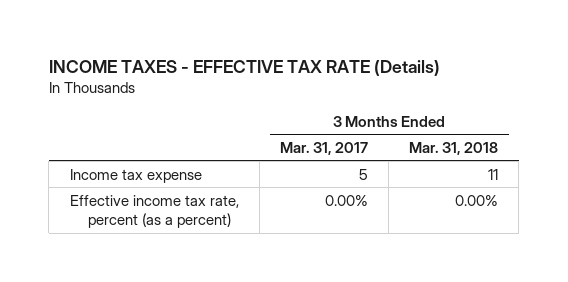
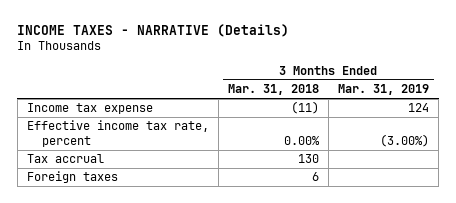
- INCOME TAXES - EFFECTIVE TAX RATE (Details)
+ INCOME TAXES - NARRATIVE (Details)
- | 3 Months Ended Mar. 31, 2017 | 3 Months Ended Mar. 31, 2018
+ | 3 Months Ended Mar. 31, 2018 | 3 Months Ended Mar. 31, 2019
- Income tax expense | 5 | 11
- Effective income tax rate, percent (as a percent) | 0.00% | 0.00%
+ Income tax expense | (11) | 124
+ Effective income tax rate, percent | 0.00% | (3.00%)
+ Tax accrual | 130 |
+ Foreign taxes | 6 |

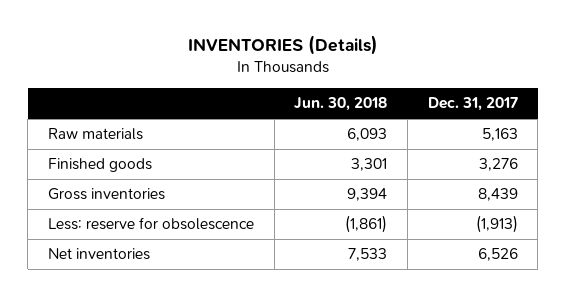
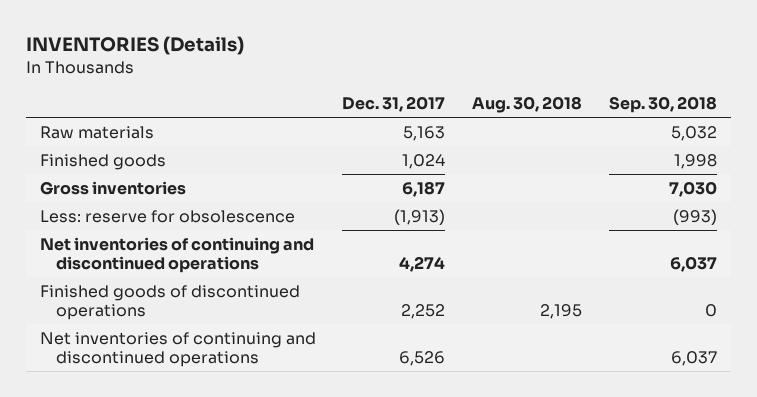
- | Jun. 30, 2018 | Dec. 31, 2017
+ | Dec. 31, 2017 | Aug. 30, 2018 | Sep. 30, 2018
- Finished goods | 3,301 | 3,276
- Gross inventories | 9,394 | 8,439
+ Finished goods | 1,024 | | 1,998
+ Gross inventories | 6,187 | | 7,030
- Net inventories | 7,533 | 6,526
+ Net inventories of continuing and discontinued operations | 4,274 | | 6,037
+ Finished goods of discontinued operations | 2,252 | 2,195 | 0
+ Net inventories of continuing and discontinued operations | 6,526 | | 6,037

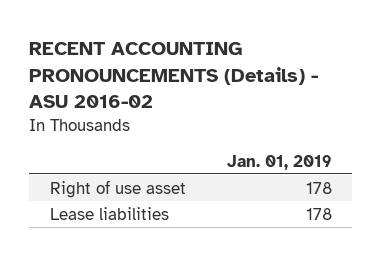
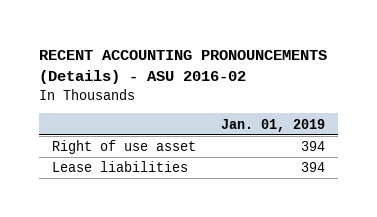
- Right of use asset | 178
- Lease liabilities | 178
+ Right of use asset | 394
+ Lease liabilities | 394

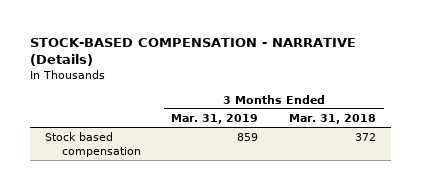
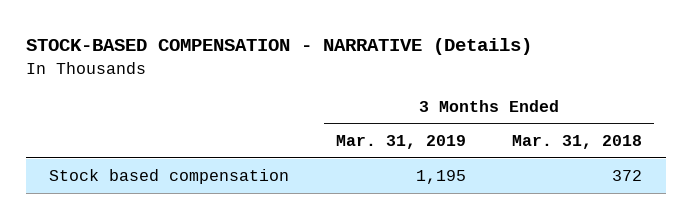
- Stock based compensation | 859 | 372
+ Stock based compensation | 1,195 | 372

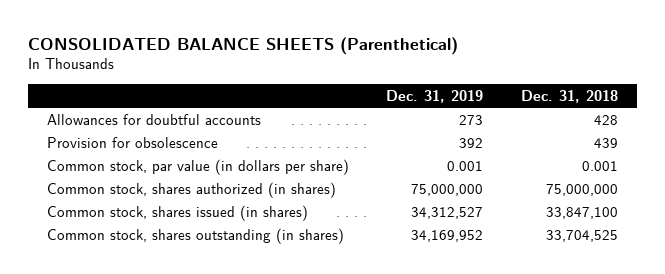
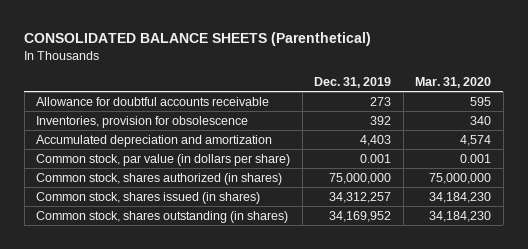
- | Dec. 31, 2019 | Dec. 31, 2018
+ | Dec. 31, 2019 | Mar. 31, 2020
- Allowances for doubtful accounts | 273 | 428
- Provision for obsolescence | 392 | 439
+ Allowance for doubtful accounts receivable | 273 | 595
+ Inventories, provision for obsolescence | 392 | 340
+ Accumulated depreciation and amortization | 4,403 | 4,574
- Common stock, shares issued (in shares) | 34,312,527 | 33,847,100
+ Common stock, shares issued (in shares) | 34,312,257 | 34,184,230

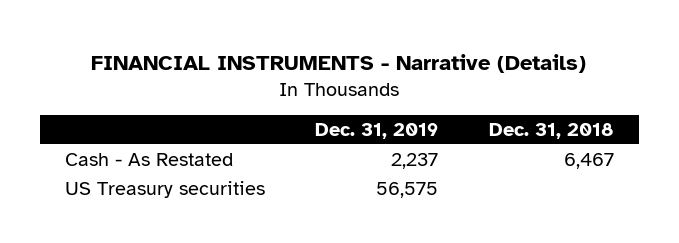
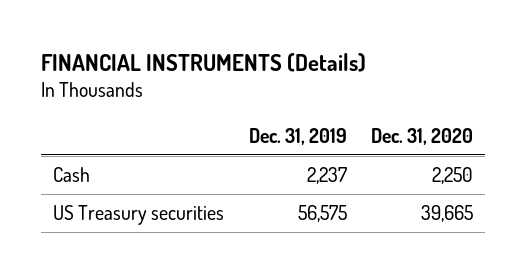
- FINANCIAL INSTRUMENTS - Narrative (Details)
+ FINANCIAL INSTRUMENTS (Details)
- | Dec. 31, 2019 | Dec. 31, 2018
+ | Dec. 31, 2019 | Dec. 31, 2020
- Cash - As Restated | 2,237 | 6,467
+ Cash | 2,237 | 2,250

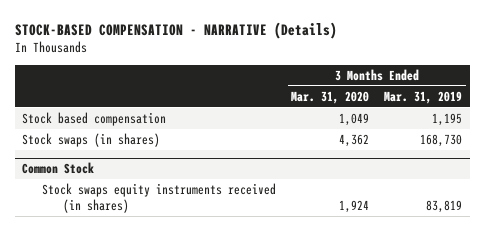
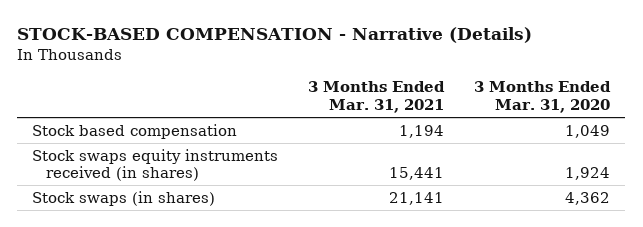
- STOCK-BASED COMPENSATION - NARRATIVE (Details)
+ STOCK-BASED COMPENSATION - Narrative (Details)
- | 3 Months Ended Mar. 31, 2020 | 3 Months Ended Mar. 31, 2019
+ | 3 Months Ended Mar. 31, 2021 | 3 Months Ended Mar. 31, 2020
- Common Stock
moved down: Stock swaps (in shares) | 21,141 | 4,362

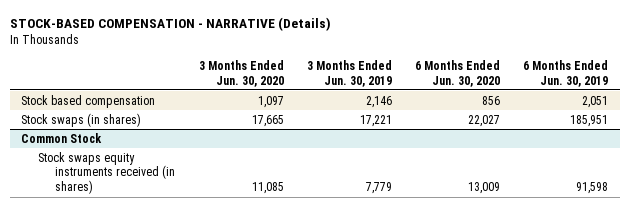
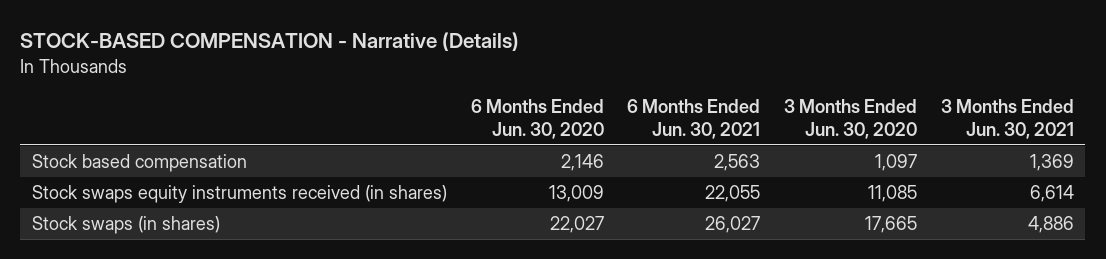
- STOCK-BASED COMPENSATION - NARRATIVE (Details)
+ STOCK-BASED COMPENSATION - Narrative (Details)
- | 3 Months Ended Jun. 30, 2020 | 3 Months Ended Jun. 30, 2019 | 6 Months Ended Jun. 30, 2020 | 6 Months Ended Jun. 30, 2019
+ | 6 Months Ended Jun. 30, 2020 | 6 Months Ended Jun. 30, 2021 | 3 Months Ended Jun. 30, 2020 | 3 Months Ended Jun. 30, 2021
- Stock based compensation | 1,097 | 2,146 | 856 | 2,051
- Common Stock
+ Stock based compensation | 2,146 | 2,563 | 1,097 | 1,369
moved down: Stock swaps (in shares) | 22,027 | 26,027 | 17,665 | 4,886

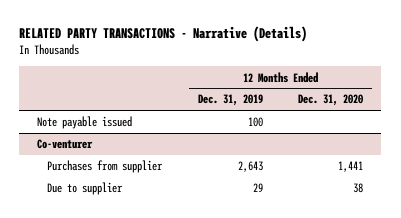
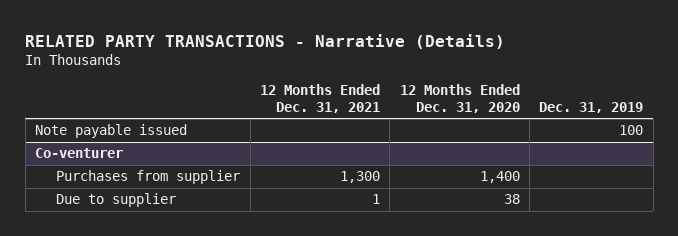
- | 12 Months Ended Dec. 31, 2019 | 12 Months Ended Dec. 31, 2020
+ | 12 Months Ended Dec. 31, 2021 | 12 Months Ended Dec. 31, 2020 | Dec. 31, 2019
@ Co-venturer
- Purchases from supplier | 2,643 | 1,441
+ Purchases from supplier | 1,300 | 1,400 |

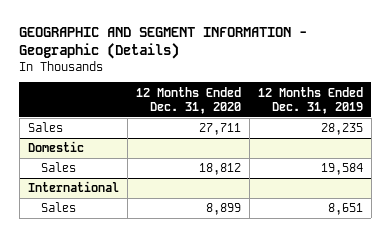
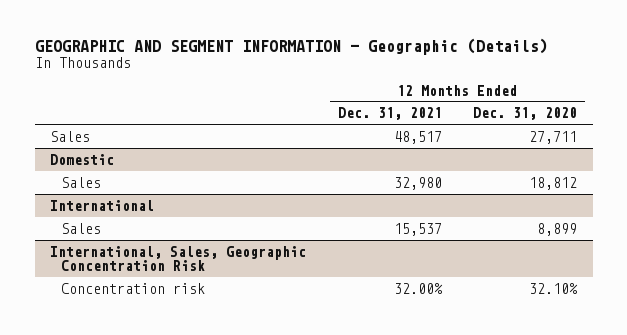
- | 12 Months Ended Dec. 31, 2020 | 12 Months Ended Dec. 31, 2019
+ | 12 Months Ended Dec. 31, 2021 | 12 Months Ended Dec. 31, 2020
+ International, Sales, Geographic Concentration Risk
+ Concentration risk | 32.00% | 32.10%

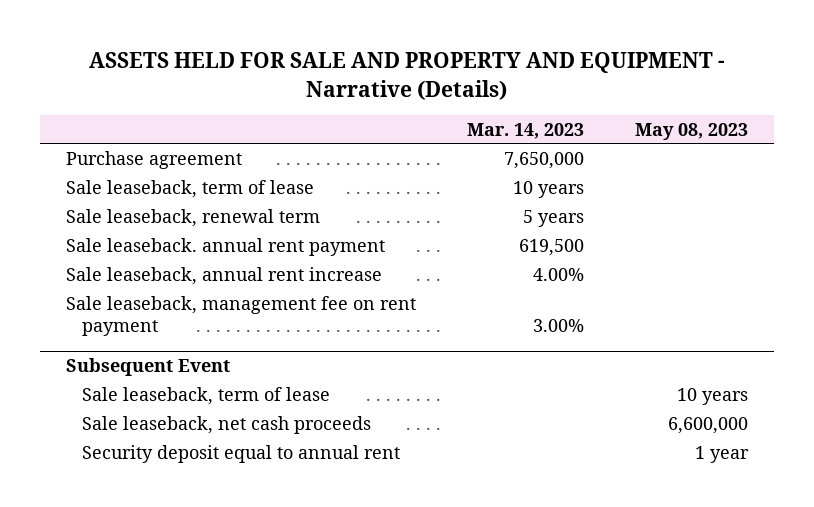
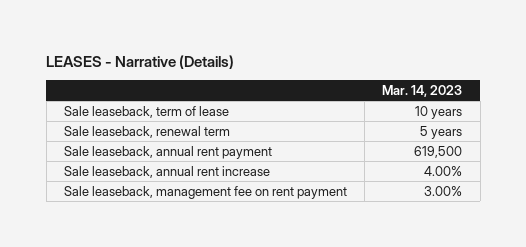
- ASSETS HELD FOR SALE AND PROPERTY AND EQUIPMENT - Narrative (Details)
+ LEASES - Narrative (Details)
- | Mar. 14, 2023 | May 08, 2023
+ | Mar. 14, 2023
- Purchase agreement | 7,650,000 |
- Sale leaseback. annual rent payment | 619,500 |
+ Sale leaseback, annual rent payment | 619,500
- Subsequent Event
- Sale leaseback, term of lease | | 10 years
- Sale leaseback, net cash proceeds | | 6,600,000
- Security deposit equal to annual rent | | 1 year

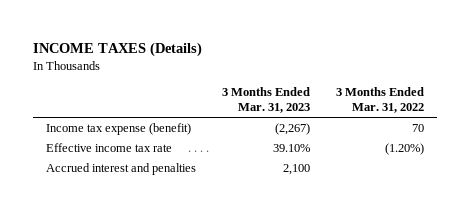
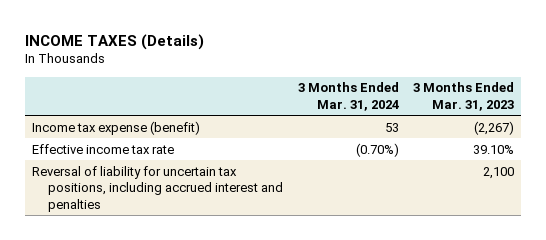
- | 3 Months Ended Mar. 31, 2023 | 3 Months Ended Mar. 31, 2022
+ | 3 Months Ended Mar. 31, 2024 | 3 Months Ended Mar. 31, 2023
- Accrued interest and penalties | 2,100 |
+ Reversal of liability for uncertain tax positions, including accrued interest and penalties | | 2,100

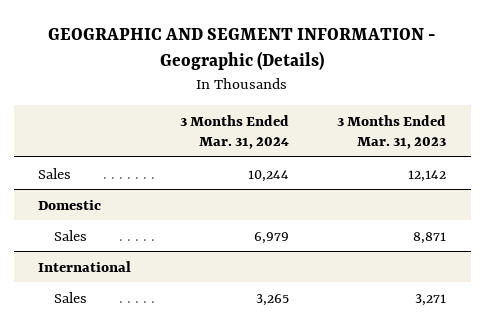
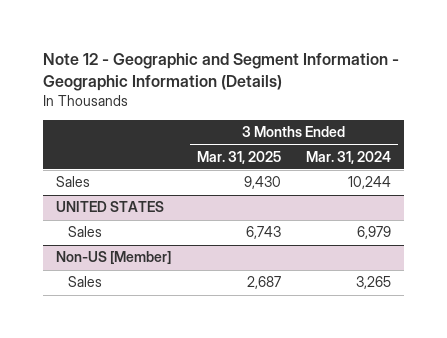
- GEOGRAPHIC AND SEGMENT INFORMATION - Geographic (Details)
+ Note 12 - Geographic and Segment Information - Geographic Information (Details)
- | 3 Months Ended Mar. 31, 2024 | 3 Months Ended Mar. 31, 2023
+ | 3 Months Ended Mar. 31, 2025 | 3 Months Ended Mar. 31, 2024
- Domestic
+ UNITED STATES
- International
+ Non-US [Member]

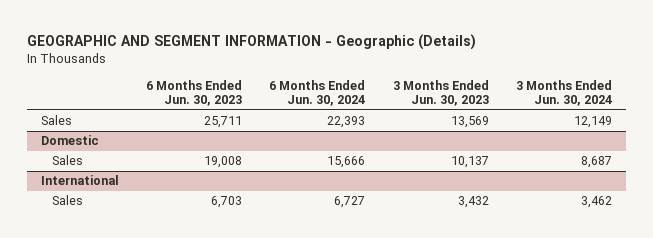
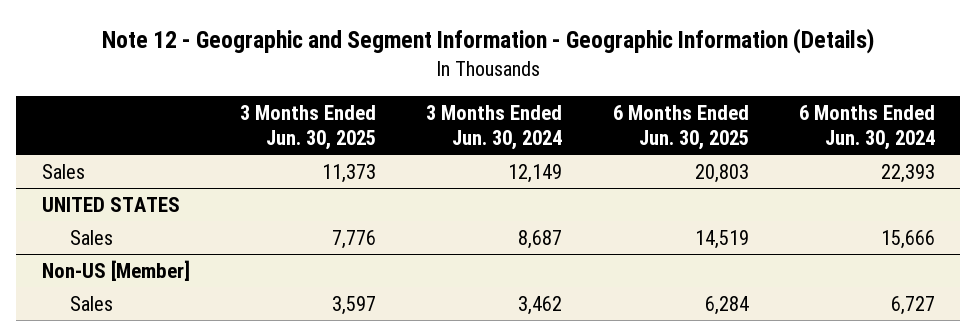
- GEOGRAPHIC AND SEGMENT INFORMATION - Geographic (Details)
+ Note 12 - Geographic and Segment Information - Geographic Information (Details)
- | 6 Months Ended Jun. 30, 2023 | 6 Months Ended Jun. 30, 2024 | 3 Months Ended Jun. 30, 2023 | 3 Months Ended Jun. 30, 2024
+ | 3 Months Ended Jun. 30, 2025 | 3 Months Ended Jun. 30, 2024 | 6 Months Ended Jun. 30, 2025 | 6 Months Ended Jun. 30, 2024
- Domestic
+ UNITED STATES
- International
+ Non-US [Member]

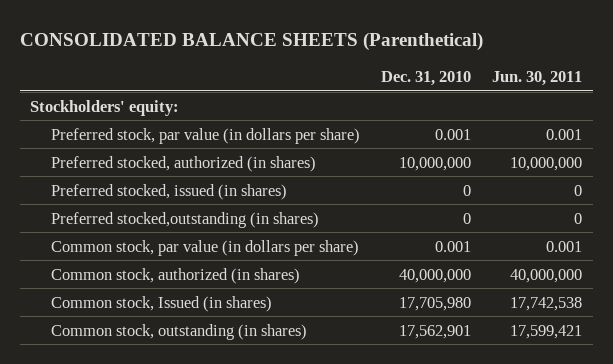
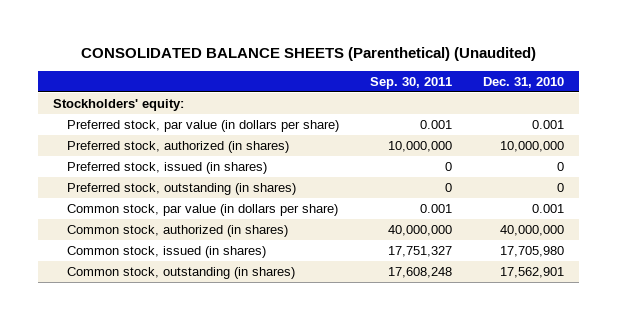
- CONSOLIDATED BALANCE SHEETS (Parenthetical)
+ CONSOLIDATED BALANCE SHEETS (Parenthetical) (Unaudited)
- | Dec. 31, 2010 | Jun. 30, 2011
+ | Sep. 30, 2011 | Dec. 31, 2010
- Preferred stocked, authorized (in shares) | 10,000,000 | 10,000,000
- Preferred stocked, issued (in shares) | 0 | 0
- Preferred stocked,outstanding (in shares) | 0 | 0
+ Preferred stock, authorized (in shares) | 10,000,000 | 10,000,000
+ Preferred stock, issued (in shares) | 0 | 0
+ Preferred stock, outstanding (in shares) | 0 | 0
- Common stock, Issued (in shares) | 17,705,980 | 17,742,538
+ Common stock, issued (in shares) | 17,751,327 | 17,705,980

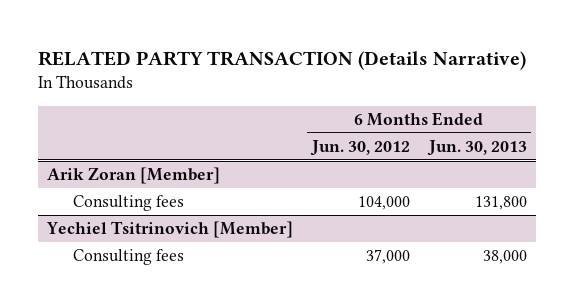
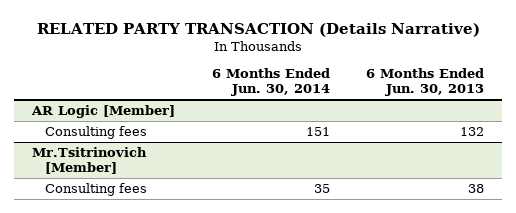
- | 6 Months Ended Jun. 30, 2012 | 6 Months Ended Jun. 30, 2013
+ | 6 Months Ended Jun. 30, 2014 | 6 Months Ended Jun. 30, 2013
- Arik Zoran [Member]
- Consulting fees | 104,000 | 131,800
- Yechiel Tsitrinovich [Member]
- Consulting fees | 37,000 | 38,000
+ AR Logic [Member]
+ Consulting fees | 151 | 132
+ Mr.Tsitrinovich [Member]
+ Consulting fees | 35 | 38

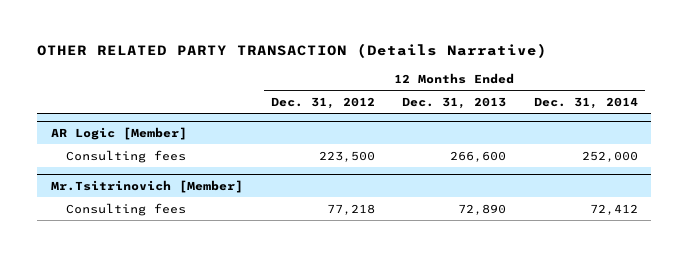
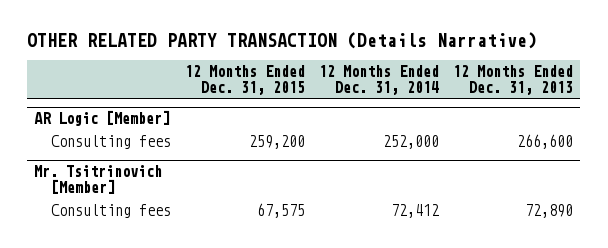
- | 12 Months Ended Dec. 31, 2012 | 12 Months Ended Dec. 31, 2013 | 12 Months Ended Dec. 31, 2014
+ | 12 Months Ended Dec. 31, 2015 | 12 Months Ended Dec. 31, 2014 | 12 Months Ended Dec. 31, 2013
- Mr.Tsitrinovich [Member]
+ Mr. Tsitrinovich [Member]

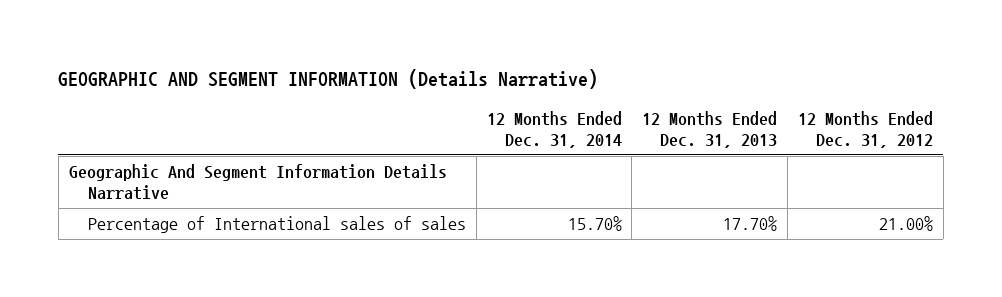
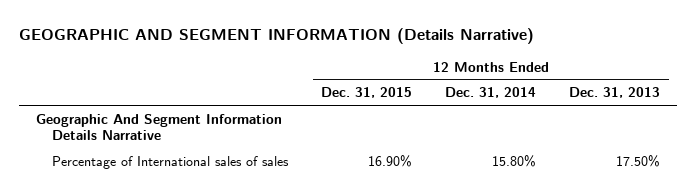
- | 12 Months Ended Dec. 31, 2014 | 12 Months Ended Dec. 31, 2013 | 12 Months Ended Dec. 31, 2012
+ | 12 Months Ended Dec. 31, 2015 | 12 Months Ended Dec. 31, 2014 | 12 Months Ended Dec. 31, 2013
- Percentage of International sales of sales | 15.70% | 17.70% | 21.00%
+ Percentage of International sales of sales | 16.90% | 15.80% | 17.50%

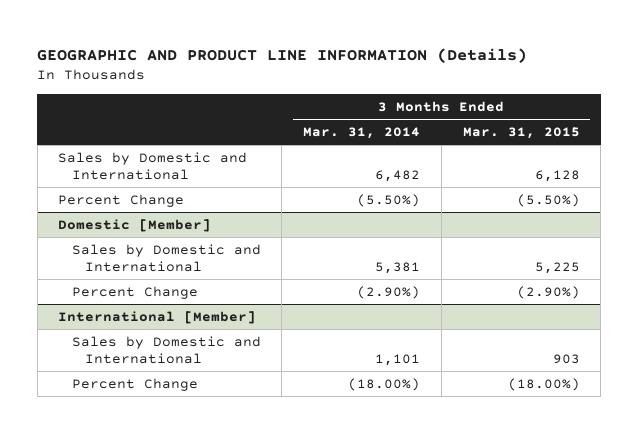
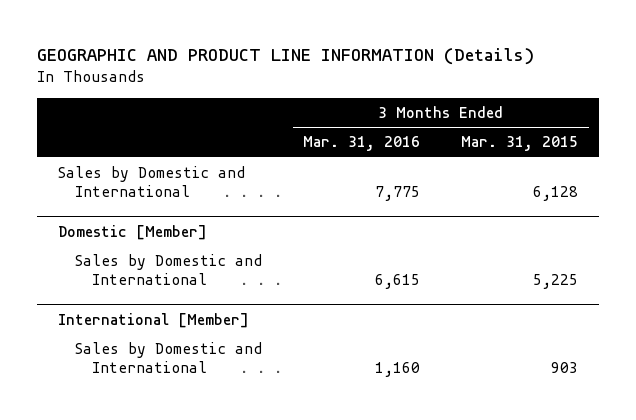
- | 3 Months Ended Mar. 31, 2014 | 3 Months Ended Mar. 31, 2015
+ | 3 Months Ended Mar. 31, 2016 | 3 Months Ended Mar. 31, 2015
- Percent Change | (5.50%) | (5.50%)
@ Domestic [Member]
- Percent Change | (2.90%) | (2.90%)
@ International [Member]
- Percent Change | (18.00%) | (18.00%)

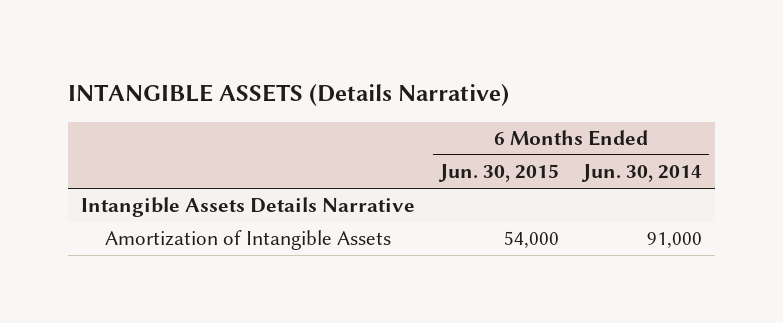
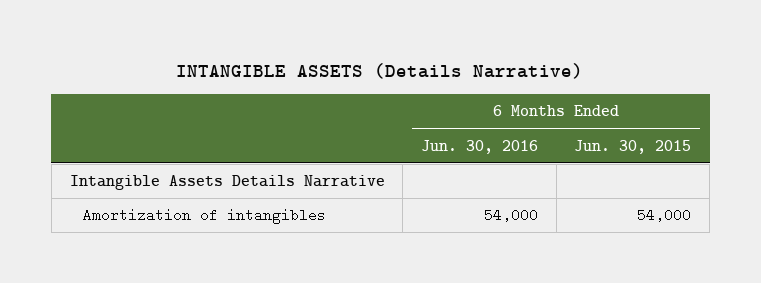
- | 6 Months Ended Jun. 30, 2015 | 6 Months Ended Jun. 30, 2014
+ | 6 Months Ended Jun. 30, 2016 | 6 Months Ended Jun. 30, 2015
- Amortization of Intangible Assets | 54,000 | 91,000
+ Amortization of intangibles | 54,000 | 54,000

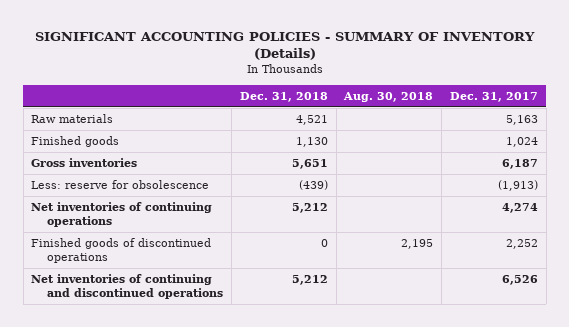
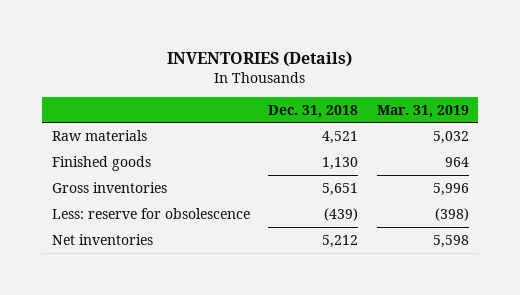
- SIGNIFICANT ACCOUNTING POLICIES - SUMMARY OF INVENTORY (Details)
+ INVENTORIES (Details)
- | Dec. 31, 2018 | Aug. 30, 2018 | Dec. 31, 2017
+ | Dec. 31, 2018 | Mar. 31, 2019
- Net inventories of continuing operations | 5,212 | | 4,274
- Finished goods of discontinued operations | 0 | 2,195 | 2,252
- Net inventories of continuing and discontinued operations | 5,212 | | 6,526
+ Net inventories | 5,212 | 5,598

